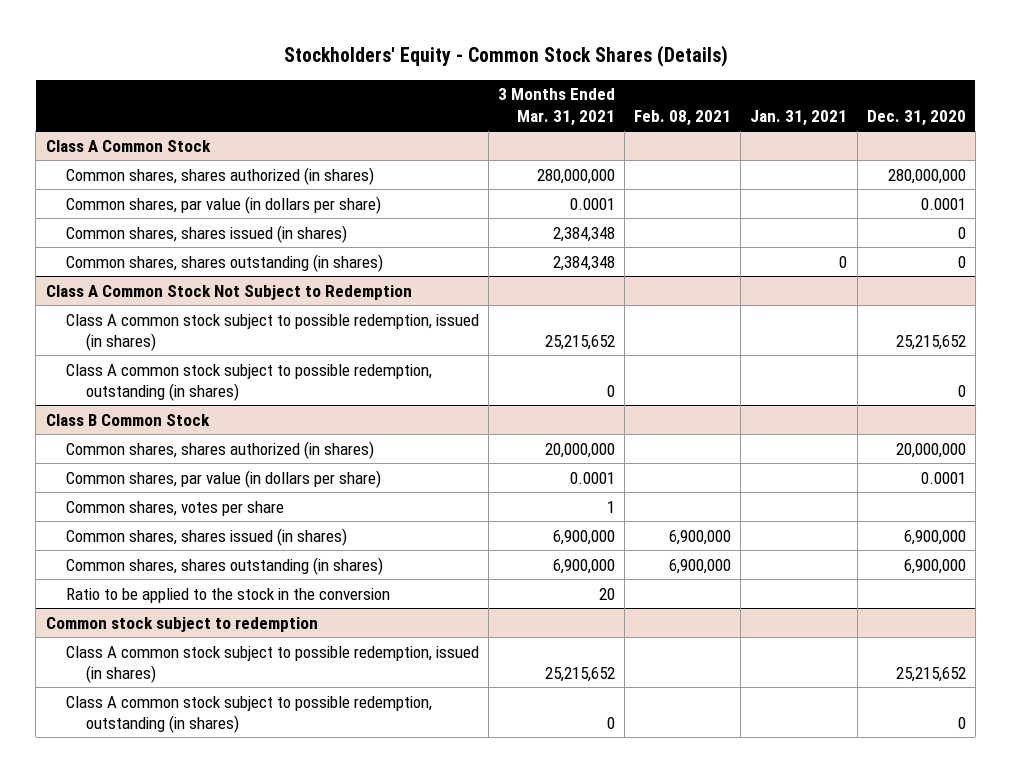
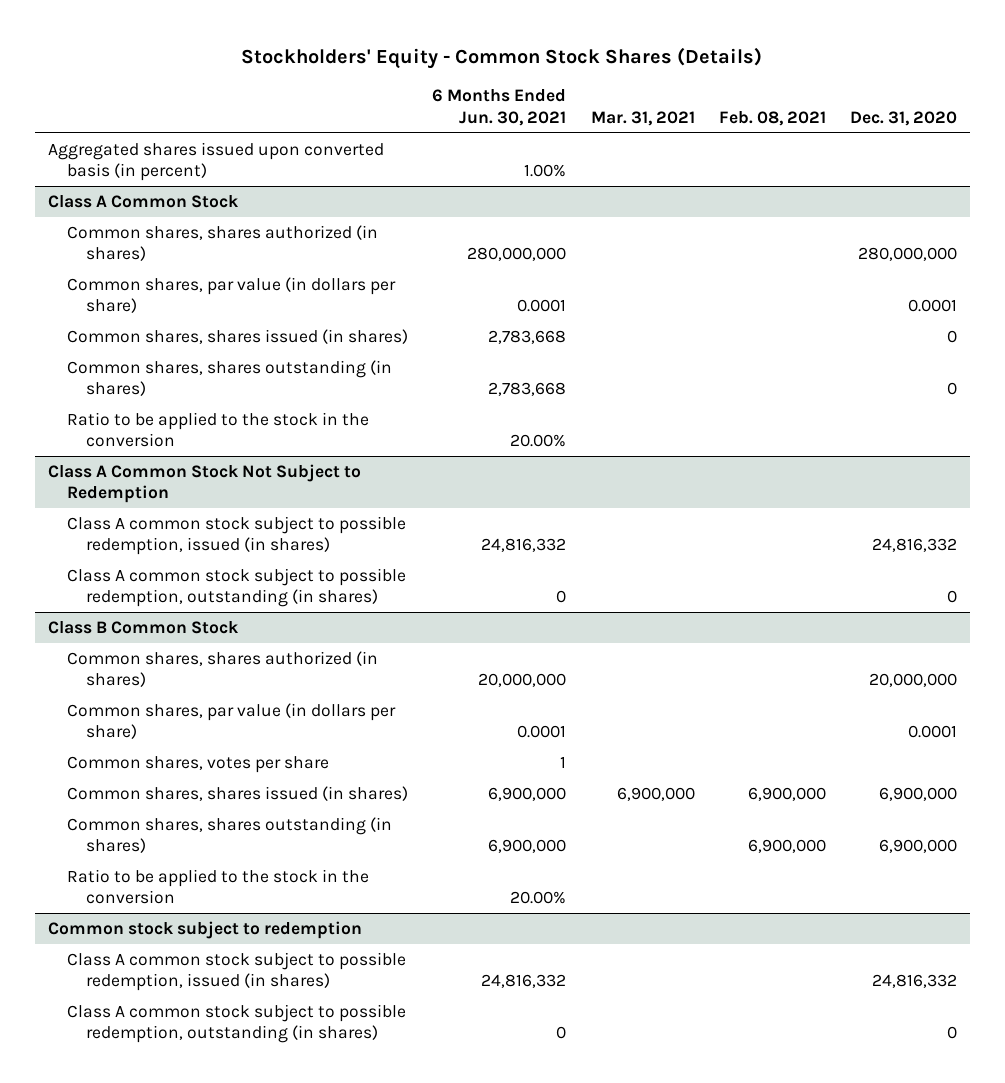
- | 3 Months Ended Mar. 31, 2021 | Feb. 08, 2021 | Jan. 31, 2021 | Dec. 31, 2020
+ | 6 Months Ended Jun. 30, 2021 | Mar. 31, 2021 | Feb. 08, 2021 | Dec. 31, 2020
+ Aggregated shares issued upon converted basis (in percent) | 1.00% | | |
@ Class A Common Stock
+ Ratio to be applied to the stock in the conversion | 20.00% | | |
@ Class A Common Stock Not Subject to Redemption
- Class A common stock subject to possible redemption, issued (in shares) | 25,215,652 | | | 25,215,652
+ Class A common stock subject to possible redemption, issued (in shares) | 24,816,332 | | | 24,816,332
@ Common stock subject to redemption
- Class A common stock subject to possible redemption, issued (in shares) | 25,215,652 | | | 25,215,652
+ Class A common stock subject to possible redemption, issued (in shares) | 24,816,332 | | | 24,816,332

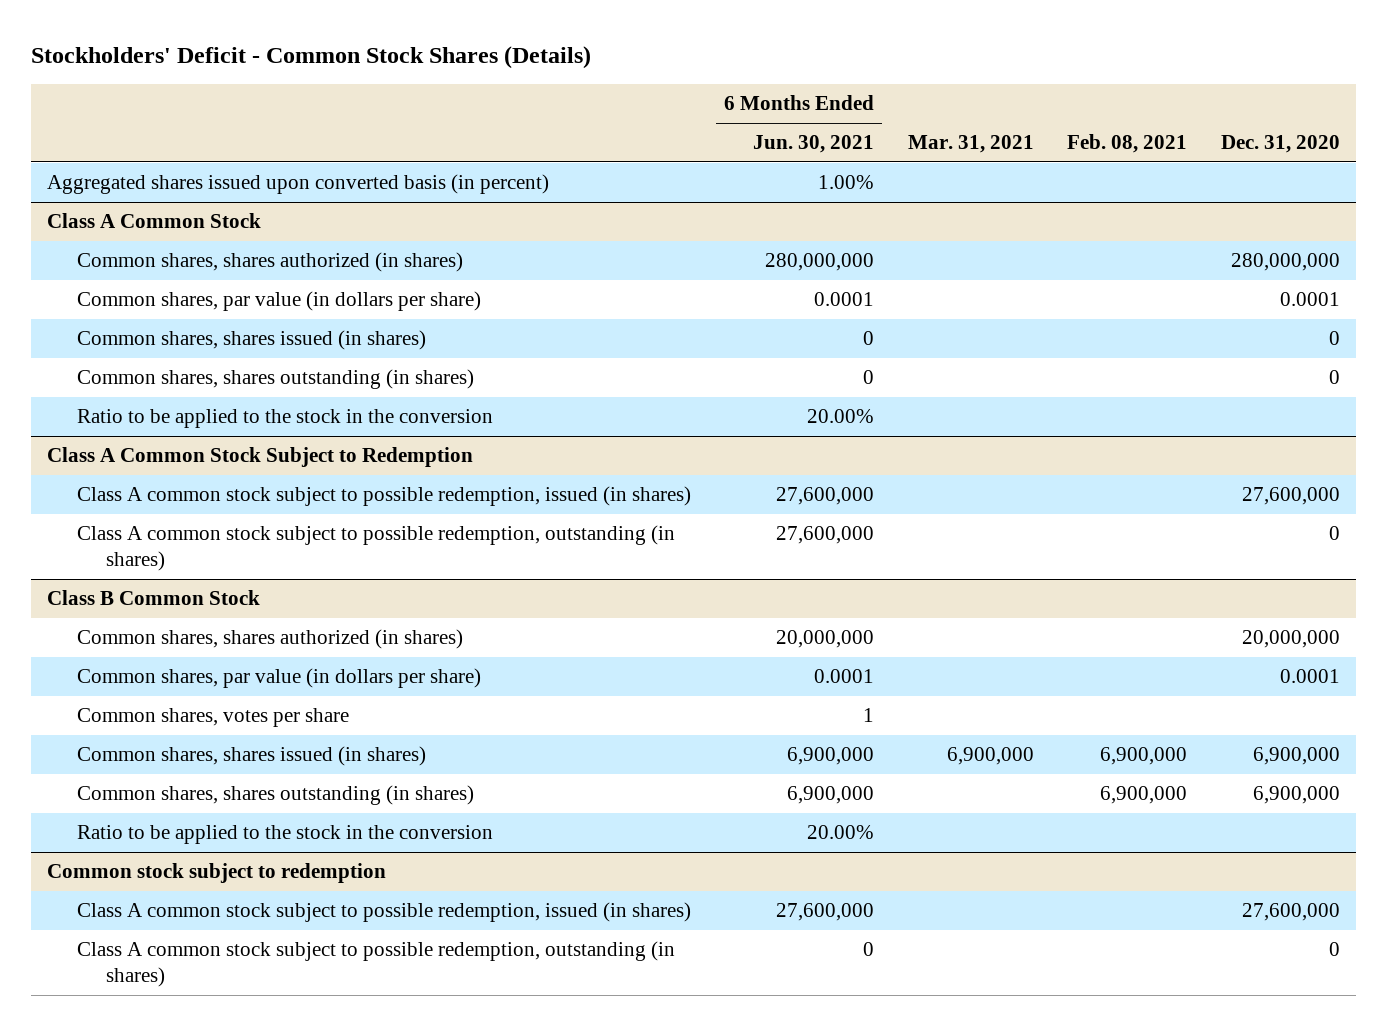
- Stockholders' Equity - Common Stock Shares (Details)
+ Stockholders' Deficit - Common Stock Shares (Details)
@ Class A Common Stock
- Common shares, shares issued (in shares) | 2,783,668 | | | 0
- Common shares, shares outstanding (in shares) | 2,783,668 | | | 0
+ Common shares, shares issued (in shares) | 0 | | | 0
+ Common shares, shares outstanding (in shares) | 0 | | | 0
- Class A Common Stock Not Subject to Redemption
- Class A common stock subject to possible redemption, issued (in shares) | 24,816,332 | | | 24,816,332
- Class A common stock subject to possible redemption, outstanding (in shares) | 0 | | | 0
+ Class A Common Stock Subject to Redemption
+ Class A common stock subject to possible redemption, issued (in shares) | 27,600,000 | | | 27,600,000
+ Class A common stock subject to possible redemption, outstanding (in shares) | 27,600,000 | | | 0
@ Common stock subject to redemption
- Class A common stock subject to possible redemption, issued (in shares) | 24,816,332 | | | 24,816,332
+ Class A common stock subject to possible redemption, issued (in shares) | 27,600,000 | | | 27,600,000

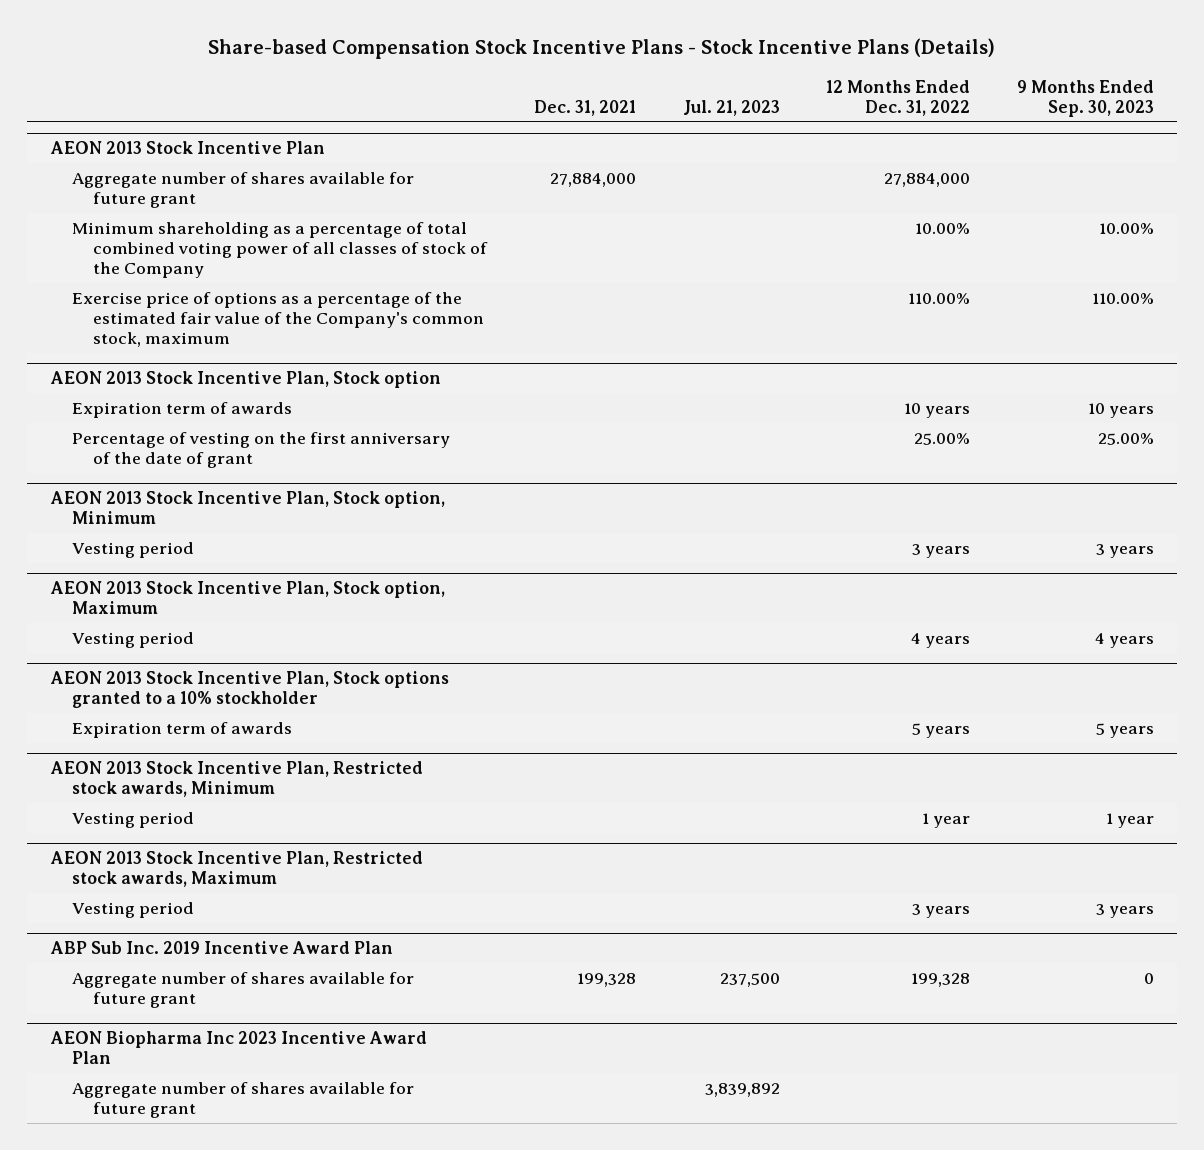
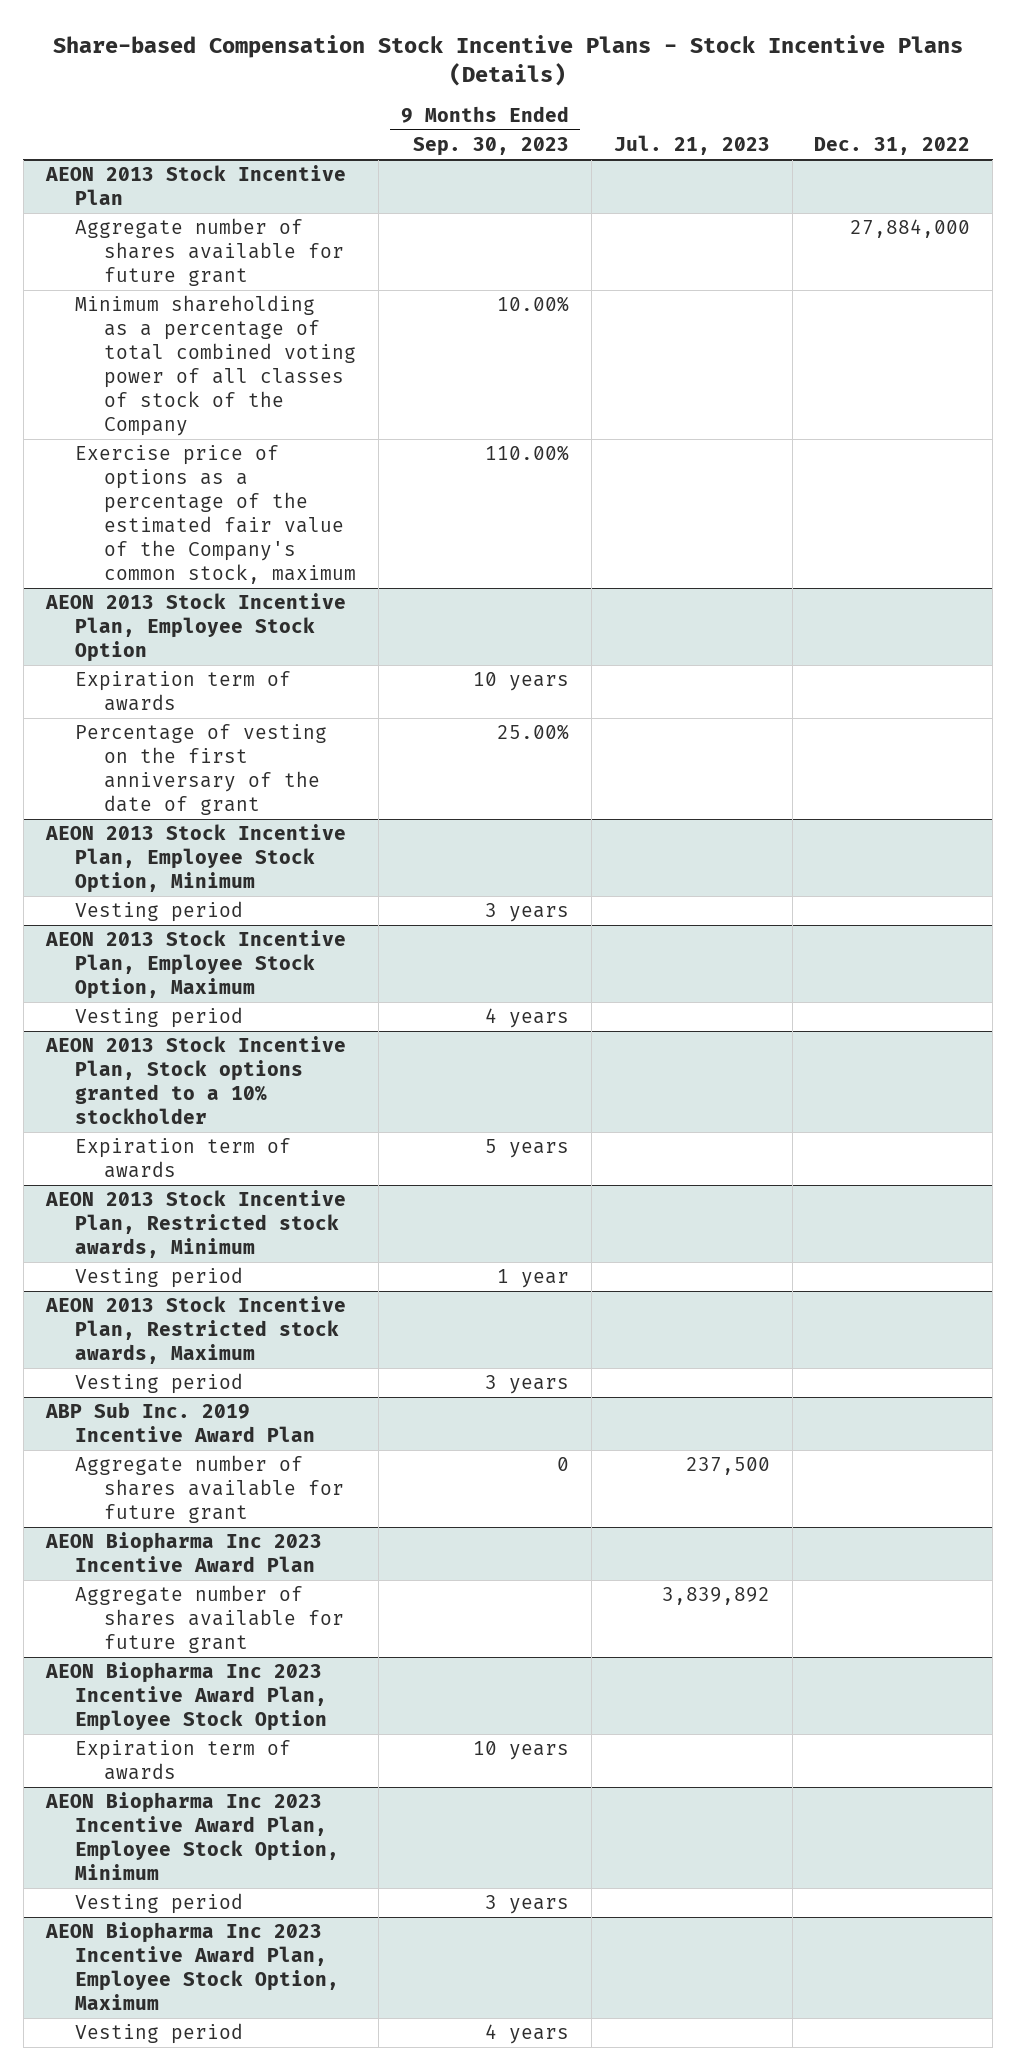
- | Dec. 31, 2021 | Jul. 21, 2023 | 12 Months Ended Dec. 31, 2022 | 9 Months Ended Sep. 30, 2023
+ | 9 Months Ended Sep. 30, 2023 | Jul. 21, 2023 | Dec. 31, 2022
- AEON 2013 Stock Incentive Plan, Stock option
+ AEON 2013 Stock Incentive Plan, Employee Stock Option
- AEON 2013 Stock Incentive Plan, Stock option, Minimum
+ AEON 2013 Stock Incentive Plan, Employee Stock Option, Minimum
- AEON 2013 Stock Incentive Plan, Stock option, Maximum
+ AEON 2013 Stock Incentive Plan, Employee Stock Option, Maximum
+ AEON Biopharma Inc 2023 Incentive Award Plan, Employee Stock Option
+ Expiration term of awards | 10 years | |
+ AEON Biopharma Inc 2023 Incentive Award Plan, Employee Stock Option, Minimum
+ Vesting period | 3 years | |
+ AEON Biopharma Inc 2023 Incentive Award Plan, Employee Stock Option, Maximum
+ Vesting period | 4 years | |

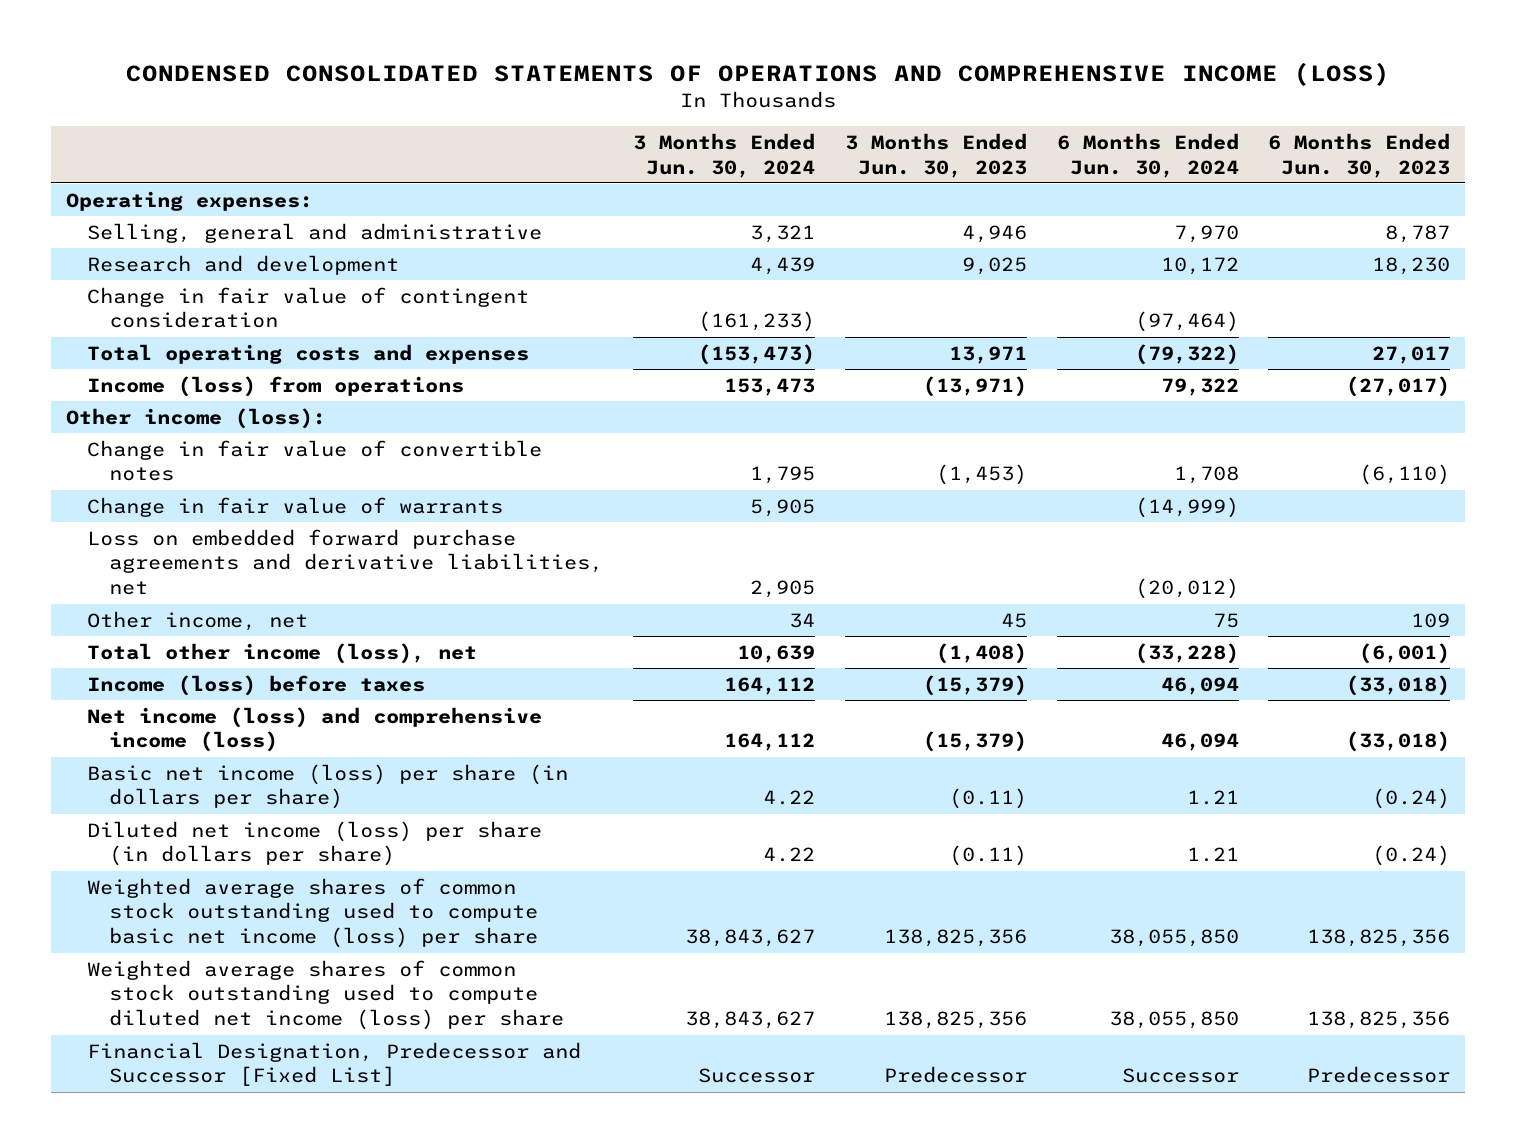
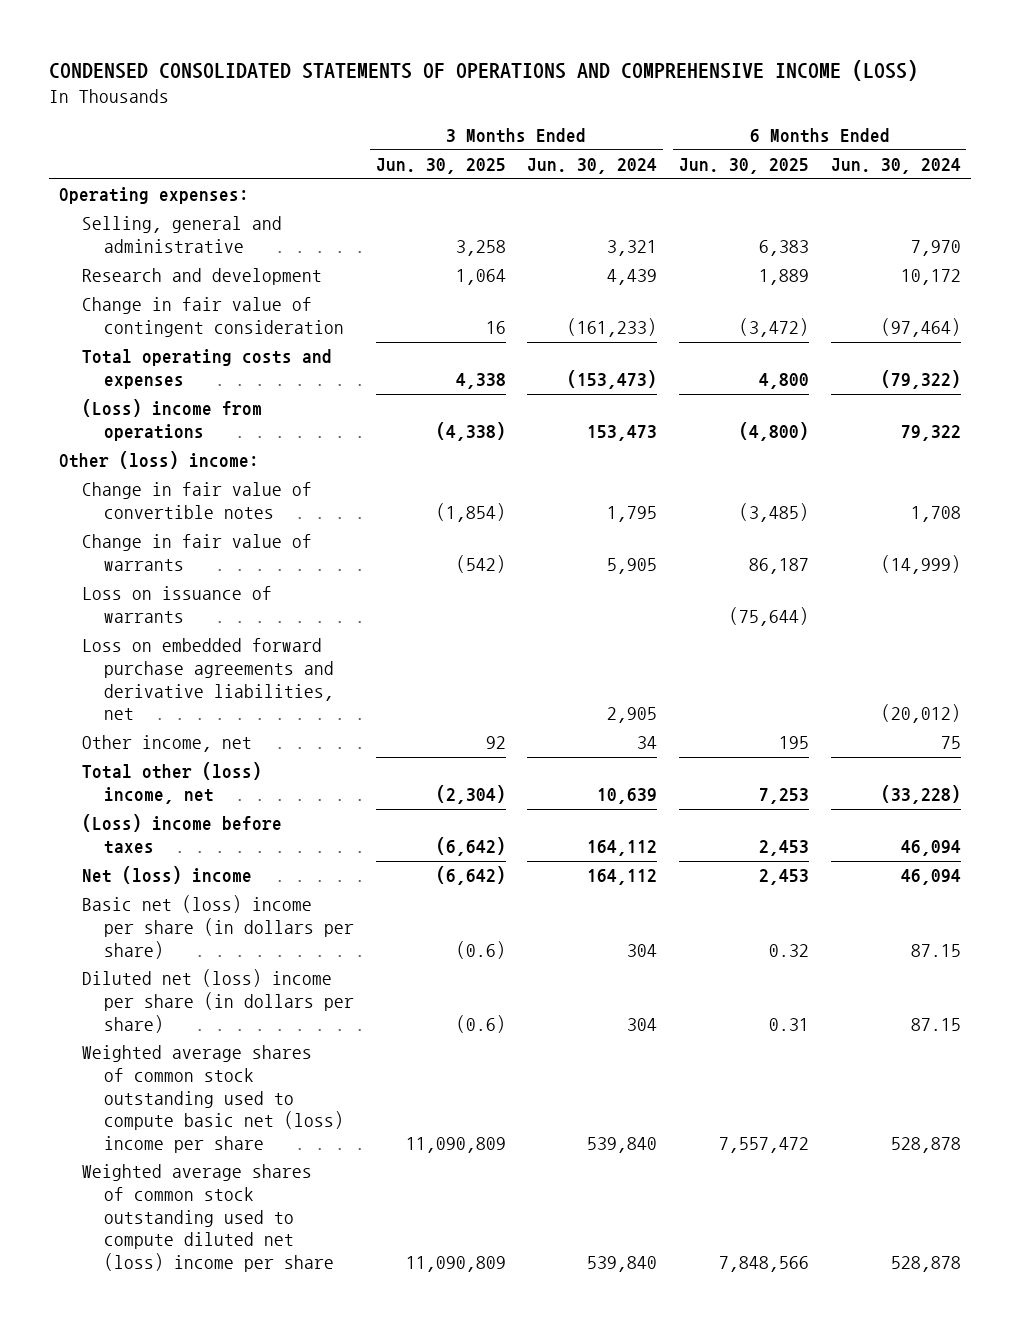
- | 3 Months Ended Jun. 30, 2024 | 3 Months Ended Jun. 30, 2023 | 6 Months Ended Jun. 30, 2024 | 6 Months Ended Jun. 30, 2023
+ | 3 Months Ended Jun. 30, 2025 | 3 Months Ended Jun. 30, 2024 | 6 Months Ended Jun. 30, 2025 | 6 Months Ended Jun. 30, 2024
- Income (loss) from operations | 153,473 | (13,971) | 79,322 | (27,017)
- Other income (loss):
+ (Loss) income from operations | (4,338) | 153,473 | (4,800) | 79,322
+ Other (loss) income:
+ Loss on issuance of warrants | | | (75,644) |
- Total other income (loss), net | 10,639 | (1,408) | (33,228) | (6,001)
- Income (loss) before taxes | 164,112 | (15,379) | 46,094 | (33,018)
- Net income (loss) and comprehensive income (loss) | 164,112 | (15,379) | 46,094 | (33,018)
- Basic net income (loss) per share (in dollars per share) | 4.22 | (0.11) | 1.21 | (0.24)
- Diluted net income (loss) per share (in dollars per share) | 4.22 | (0.11) | 1.21 | (0.24)
- Weighted average shares of common stock outstanding used to compute basic net income (loss) per share | 38,843,627 | 138,825,356 | 38,055,850 | 138,825,356
- Weighted average shares of common stock outstanding used to compute diluted net income (loss) per share | 38,843,627 | 138,825,356 | 38,055,850 | 138,825,356
- Financial Designation, Predecessor and Successor [Fixed List] | Successor | Predecessor | Successor | Predecessor
+ Total other (loss) income, net | (2,304) | 10,639 | 7,253 | (33,228)
+ (Loss) income before taxes | (6,642) | 164,112 | 2,453 | 46,094
+ Net (loss) income | (6,642) | 164,112 | 2,453 | 46,094
+ Basic net (loss) income per share (in dollars per share) | (0.6) | 304 | 0.32 | 87.15
+ Diluted net (loss) income per share (in dollars per share) | (0.6) | 304 | 0.31 | 87.15
+ Weighted average shares of common stock outstanding used to compute basic net (loss) income per share | 11,090,809 | 539,840 | 7,557,472 | 528,878
+ Weighted average shares of common stock outstanding used to compute diluted net (loss) income per share | 11,090,809 | 539,840 | 7,848,566 | 528,878

